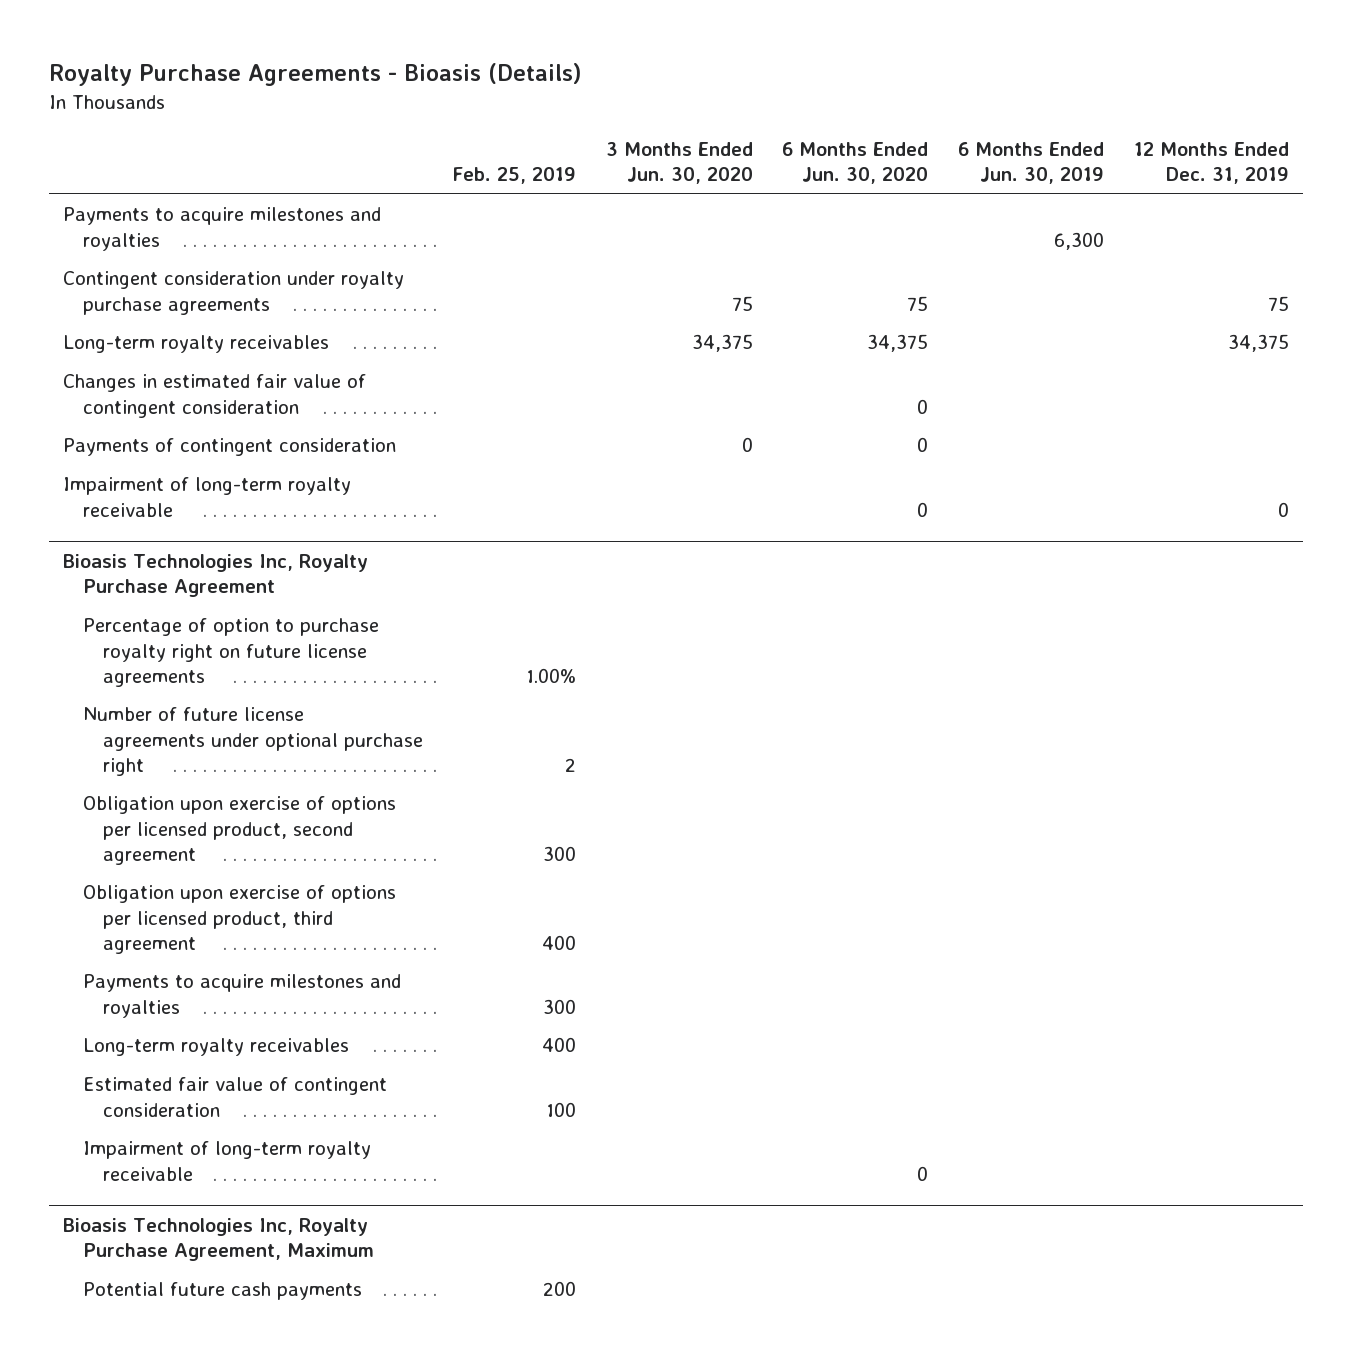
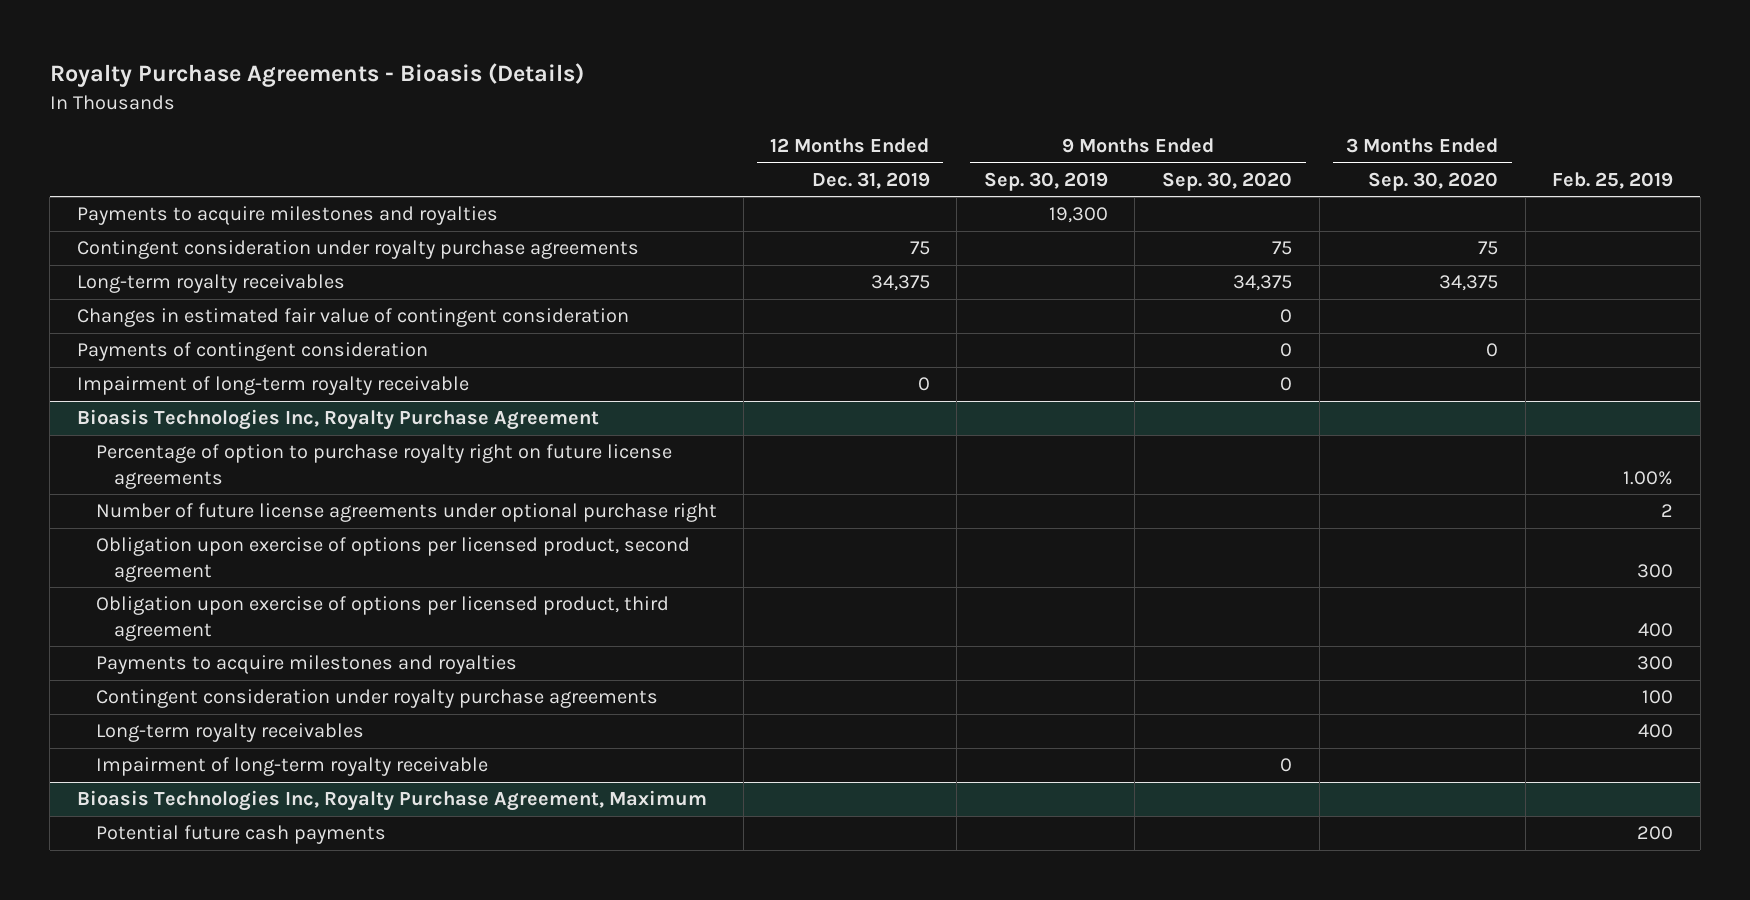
- | Feb. 25, 2019 | 3 Months Ended Jun. 30, 2020 | 6 Months Ended Jun. 30, 2020 | 6 Months Ended Jun. 30, 2019 | 12 Months Ended Dec. 31, 2019
+ | 12 Months Ended Dec. 31, 2019 | 9 Months Ended Sep. 30, 2019 | 9 Months Ended Sep. 30, 2020 | 3 Months Ended Sep. 30, 2020 | Feb. 25, 2019
@ Bioasis Technologies Inc, Royalty Purchase Agreement
+ Contingent consideration under royalty purchase agreements | | | | | 100
- Estimated fair value of contingent consideration | 100 | | | |

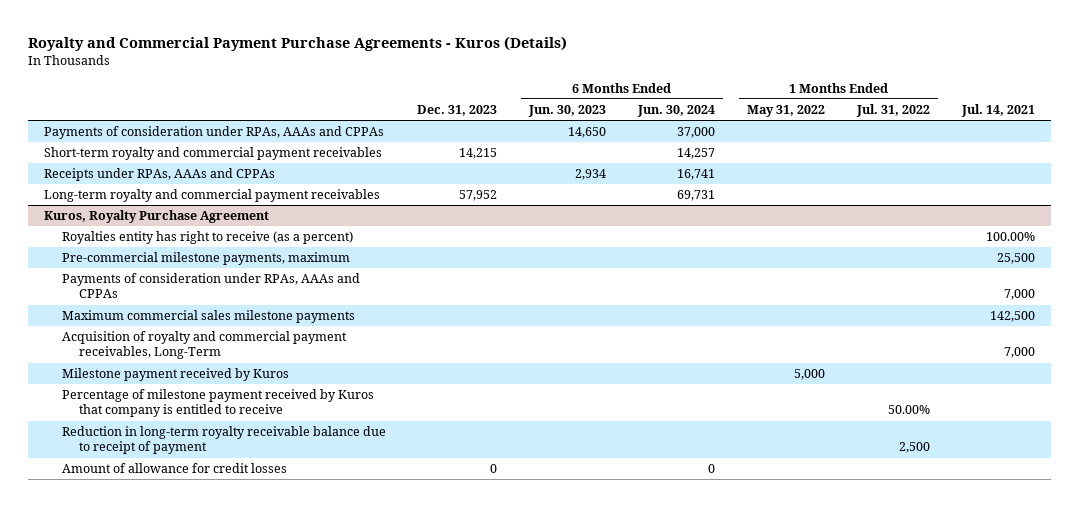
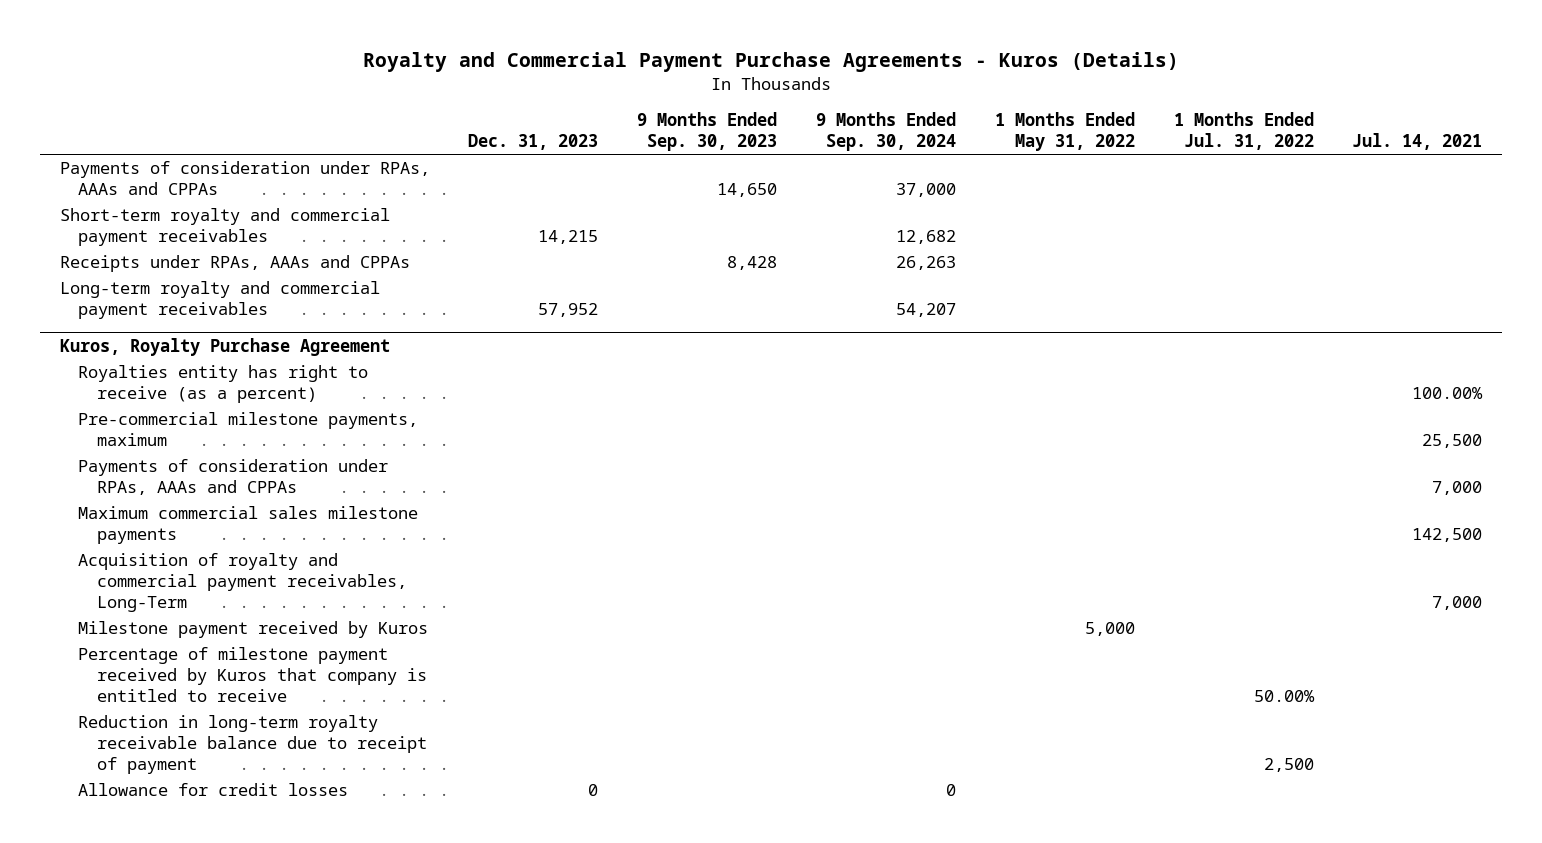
- | Dec. 31, 2023 | 6 Months Ended Jun. 30, 2023 | 6 Months Ended Jun. 30, 2024 | 1 Months Ended May 31, 2022 | 1 Months Ended Jul. 31, 2022 | Jul. 14, 2021
+ | Dec. 31, 2023 | 9 Months Ended Sep. 30, 2023 | 9 Months Ended Sep. 30, 2024 | 1 Months Ended May 31, 2022 | 1 Months Ended Jul. 31, 2022 | Jul. 14, 2021
@ Kuros, Royalty Purchase Agreement
- Amount of allowance for credit losses | 0 | | 0 | | |
+ Allowance for credit losses | 0 | | 0 | | |

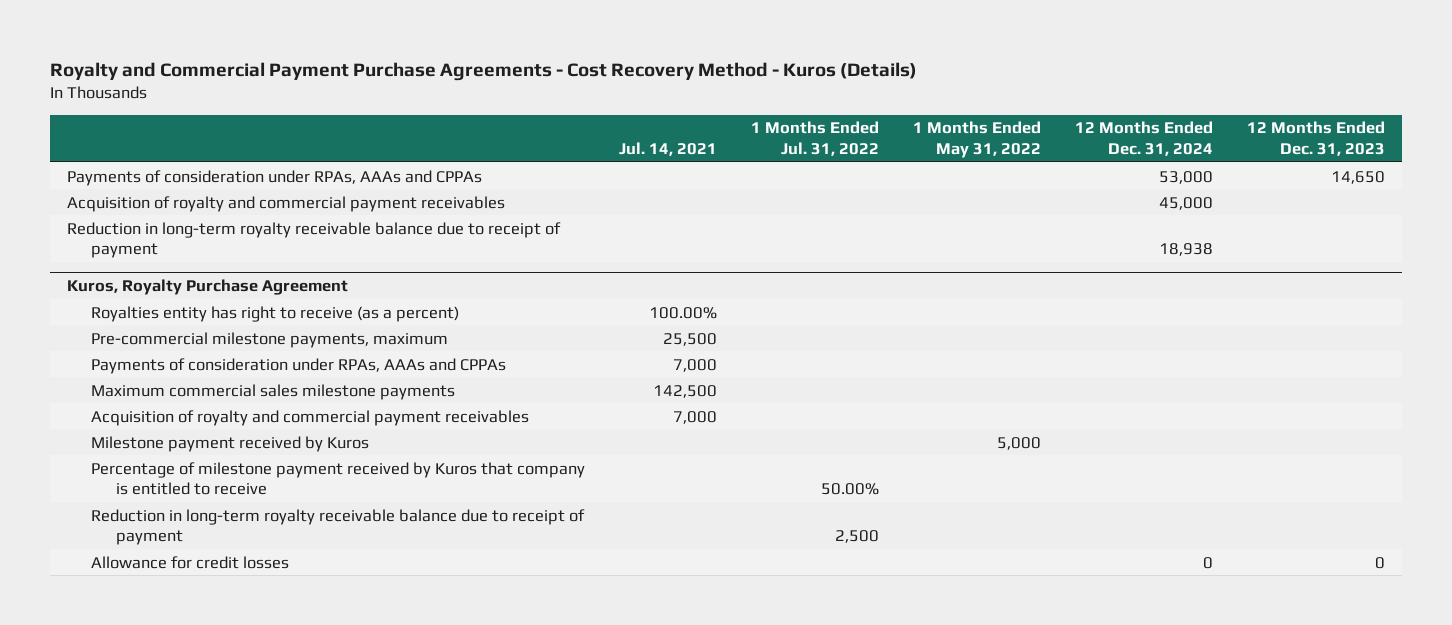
- Royalty and Commercial Payment Purchase Agreements - Kuros (Details)
+ Royalty and Commercial Payment Purchase Agreements - Cost Recovery Method - Kuros (Details)
- | Dec. 31, 2023 | 9 Months Ended Sep. 30, 2023 | 9 Months Ended Sep. 30, 2024 | 1 Months Ended May 31, 2022 | 1 Months Ended Jul. 31, 2022 | Jul. 14, 2021
+ | Jul. 14, 2021 | 1 Months Ended Jul. 31, 2022 | 1 Months Ended May 31, 2022 | 12 Months Ended Dec. 31, 2024 | 12 Months Ended Dec. 31, 2023
- Short-term royalty and commercial payment receivables | 14,215 | | 12,682 | | |
- Receipts under RPAs, AAAs and CPPAs | | 8,428 | 26,263 | | |
- Long-term royalty and commercial payment receivables | 57,952 | | 54,207 | | |
+ Acquisition of royalty and commercial payment receivables | | | | 45,000 |
+ Reduction in long-term royalty receivable balance due to receipt of payment | | | | 18,938 |
@ Kuros, Royalty Purchase Agreement
- Acquisition of royalty and commercial payment receivables, Long-Term | | | | | | 7,000
+ Acquisition of royalty and commercial payment receivables | 7,000 | | | |

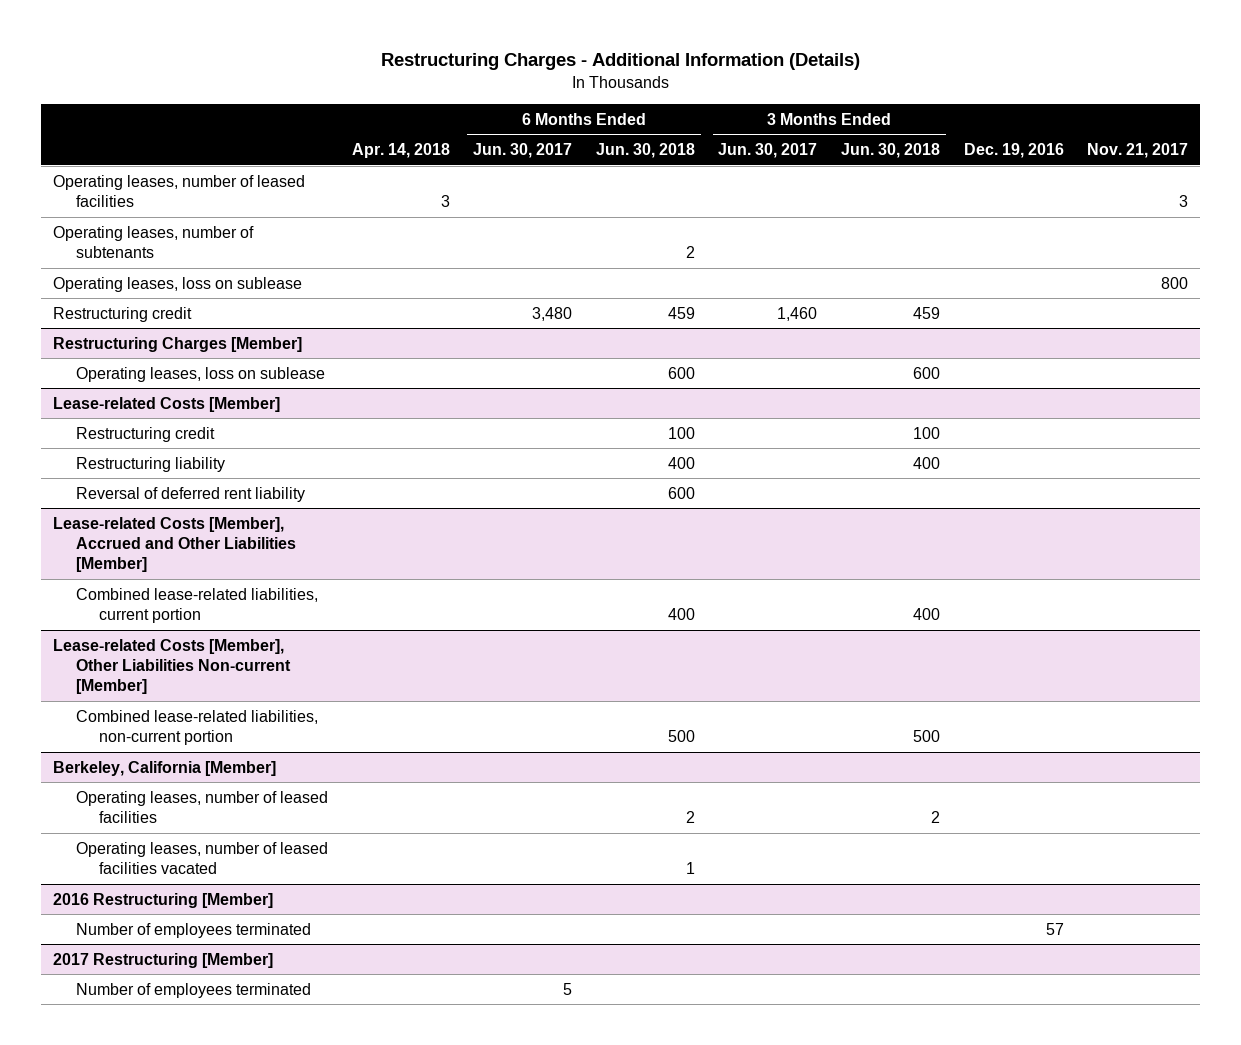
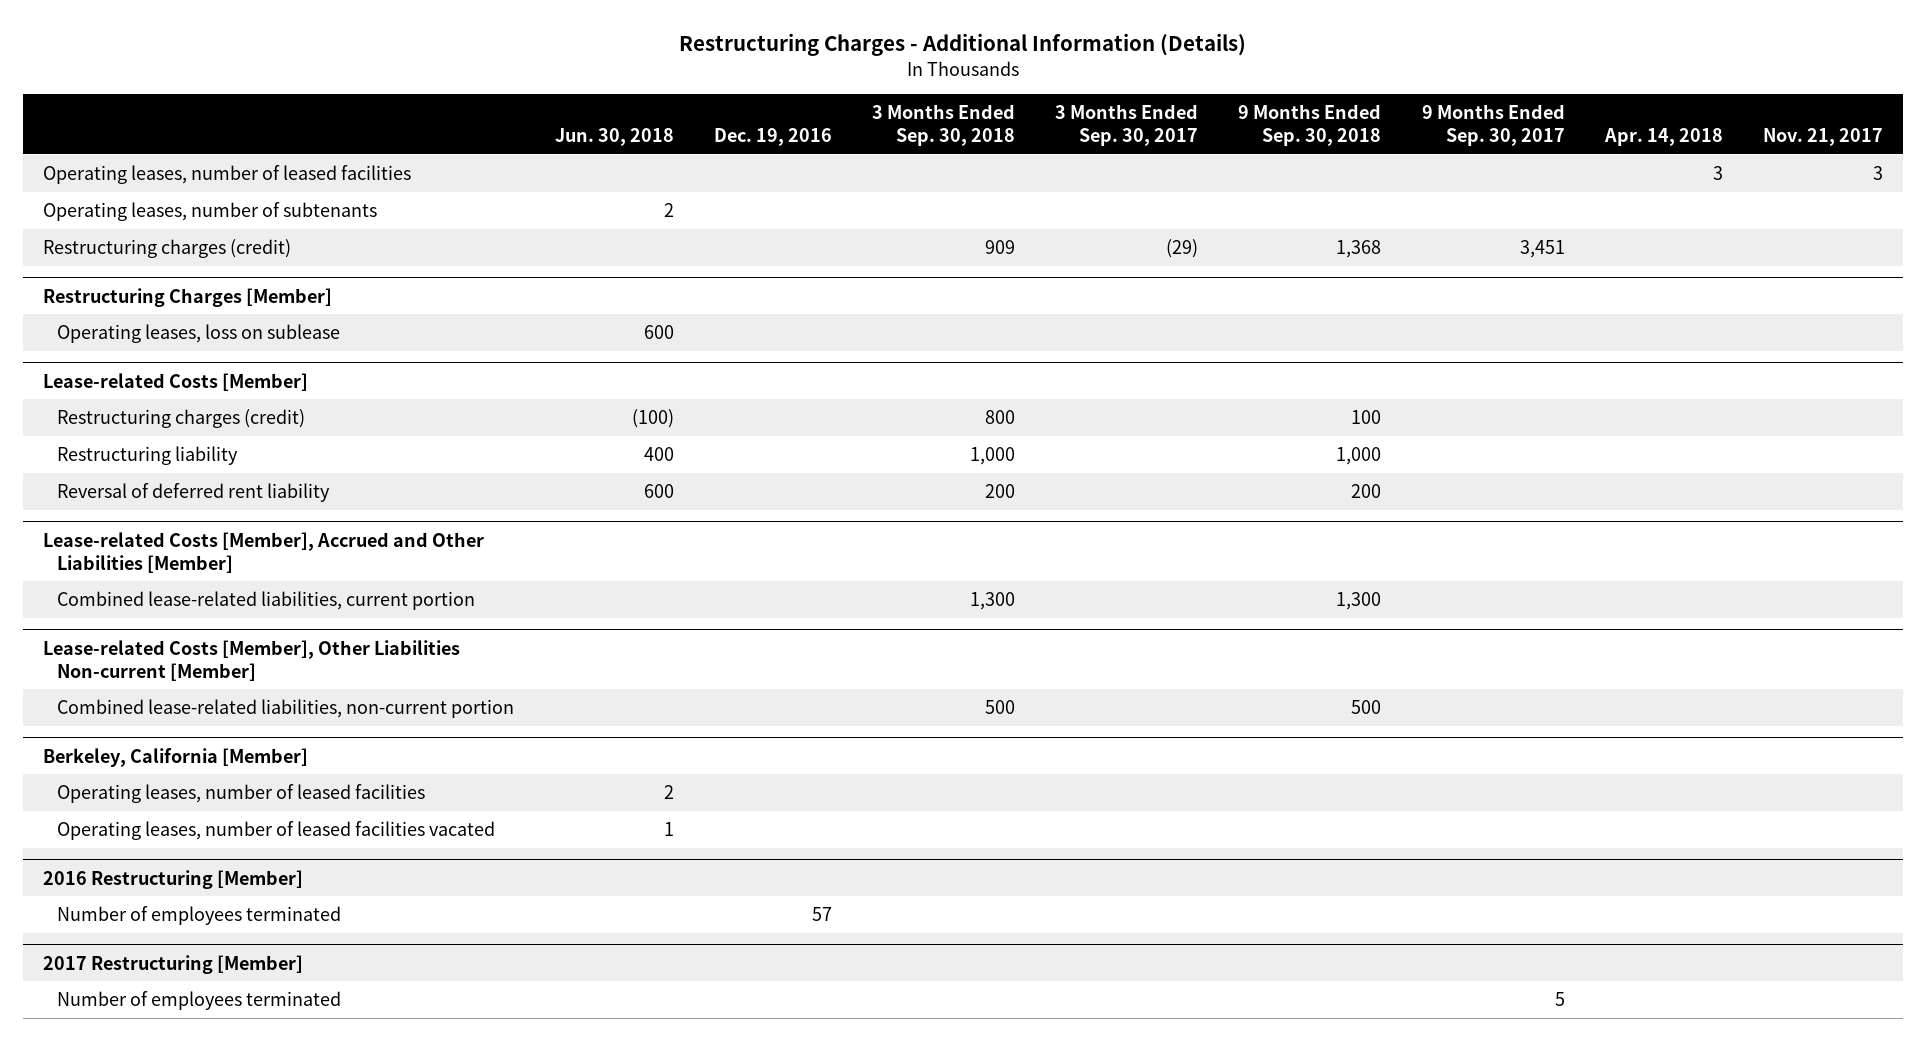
- | Apr. 14, 2018 | 6 Months Ended Jun. 30, 2017 | 6 Months Ended Jun. 30, 2018 | 3 Months Ended Jun. 30, 2017 | 3 Months Ended Jun. 30, 2018 | Dec. 19, 2016 | Nov. 21, 2017
+ | Jun. 30, 2018 | Dec. 19, 2016 | 3 Months Ended Sep. 30, 2018 | 3 Months Ended Sep. 30, 2017 | 9 Months Ended Sep. 30, 2018 | 9 Months Ended Sep. 30, 2017 | Apr. 14, 2018 | Nov. 21, 2017
- Operating leases, loss on sublease | | | | | | | 800
- Restructuring credit | | 3,480 | 459 | 1,460 | 459 | |
+ Restructuring charges (credit) | | | 909 | (29) | 1,368 | 3,451 | |
@ Lease-related Costs [Member]
- Restructuring credit | | | 100 | | 100 | |
+ Restructuring charges (credit) | (100) | | 800 | | 100 | | |

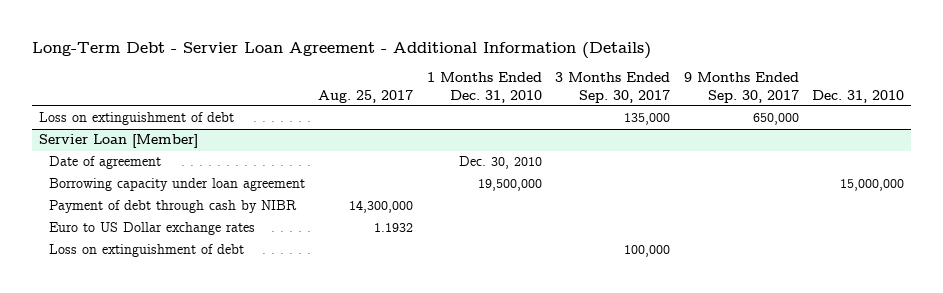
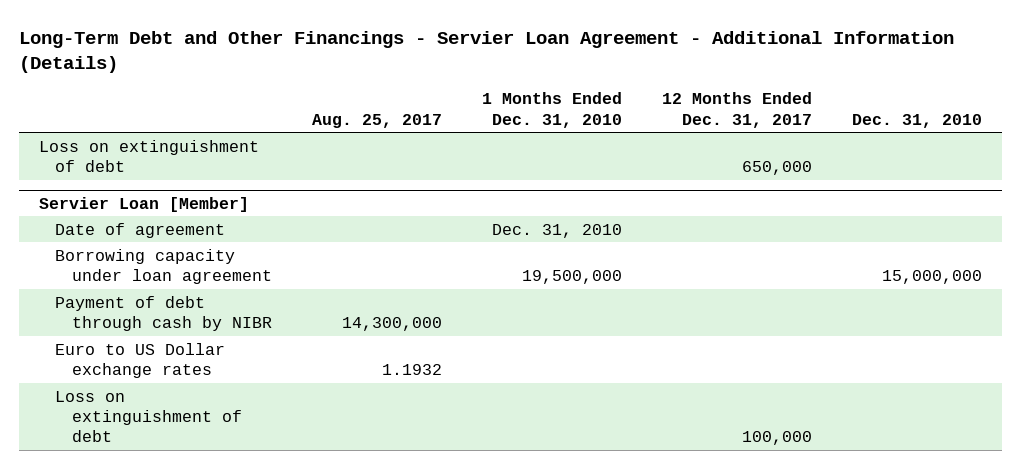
- Long-Term Debt - Servier Loan Agreement - Additional Information (Details)
+ Long-Term Debt and Other Financings - Servier Loan Agreement - Additional Information (Details)
- | Aug. 25, 2017 | 1 Months Ended Dec. 31, 2010 | 3 Months Ended Sep. 30, 2017 | 9 Months Ended Sep. 30, 2017 | Dec. 31, 2010
+ | Aug. 25, 2017 | 1 Months Ended Dec. 31, 2010 | 12 Months Ended Dec. 31, 2017 | Dec. 31, 2010
@ Servier Loan [Member]
- Date of agreement | | Dec. 30, 2010 | | |
+ Date of agreement | | Dec. 31, 2010 | |

